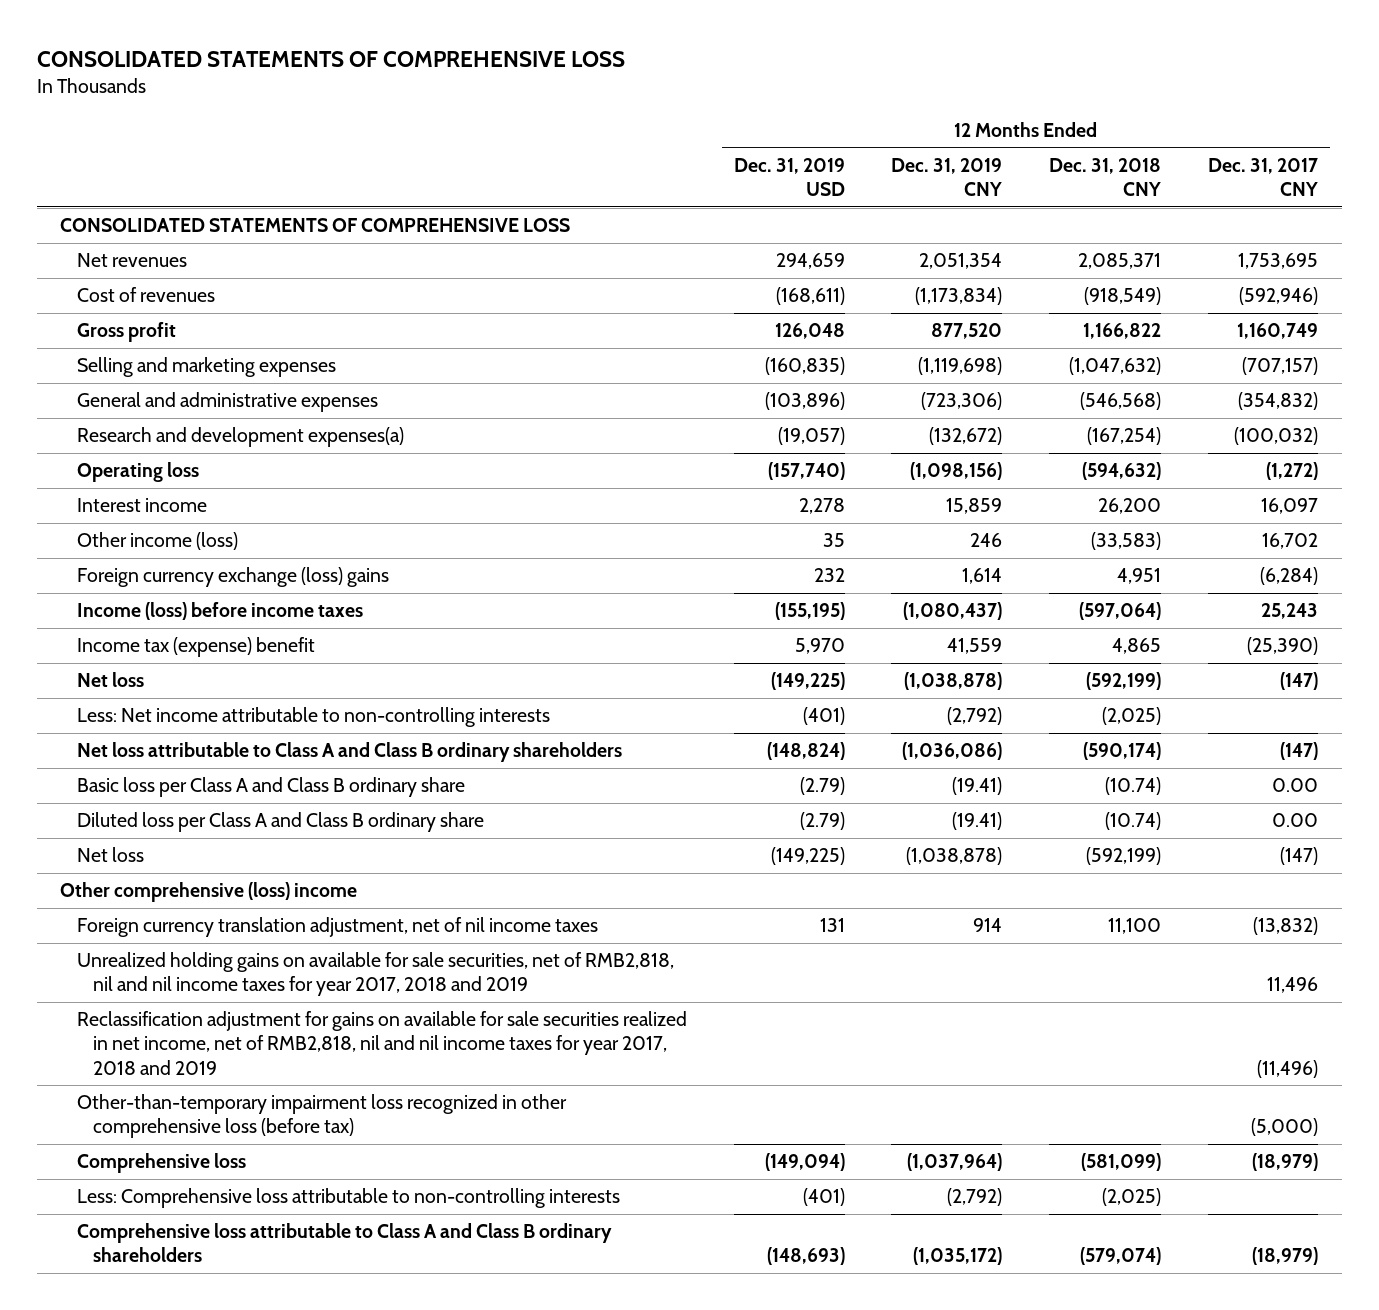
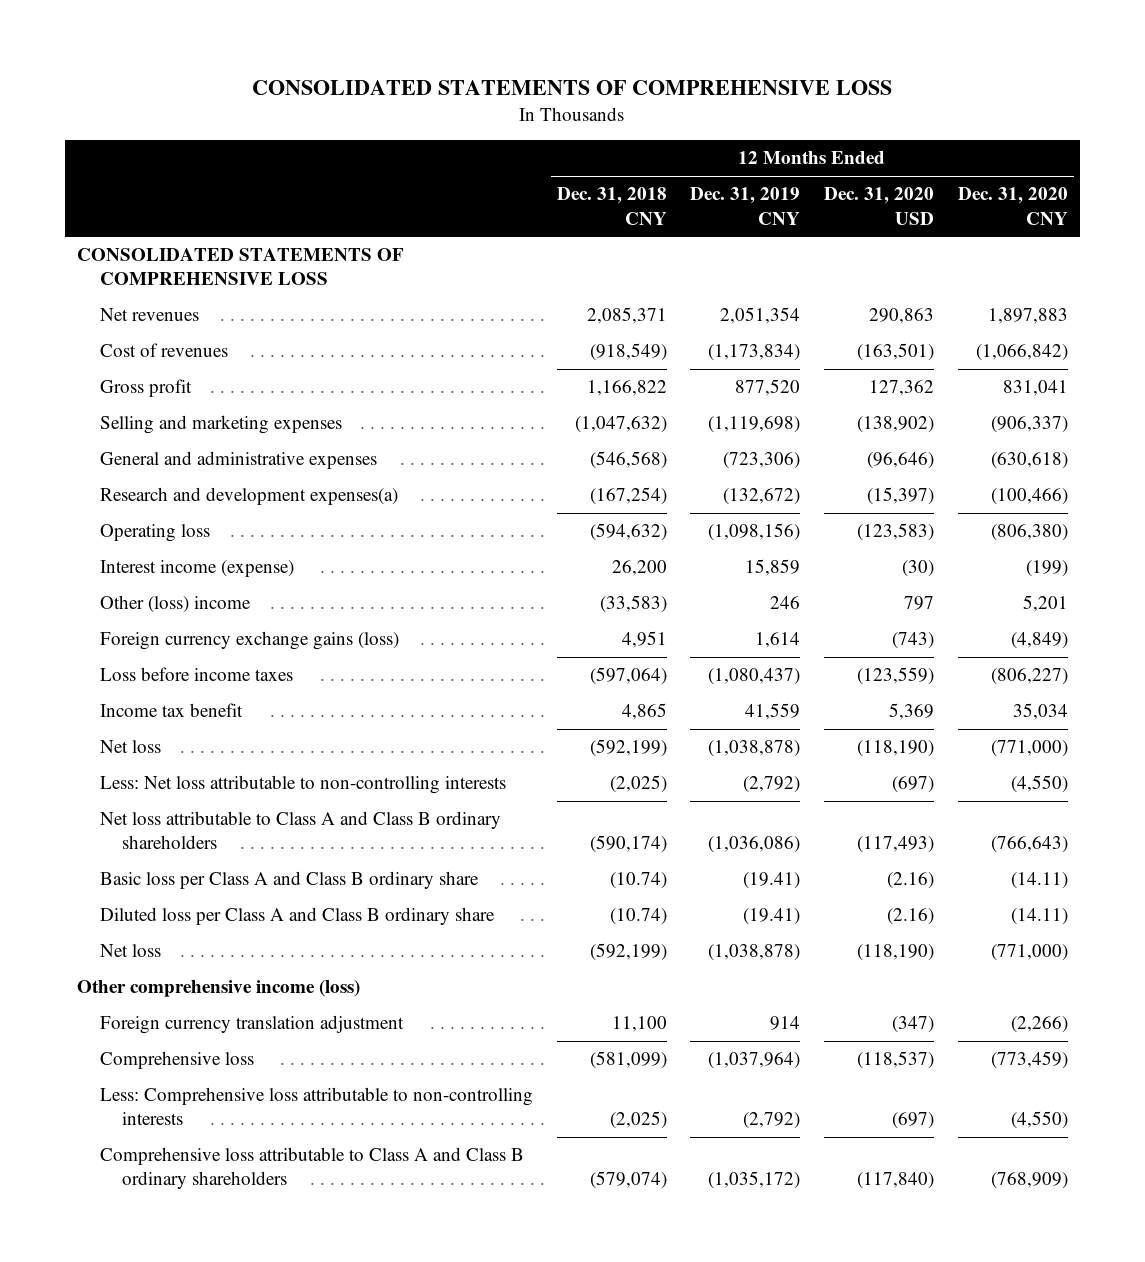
- | 12 Months Ended Dec. 31, 2019 USD | 12 Months Ended Dec. 31, 2019 CNY | 12 Months Ended Dec. 31, 2018 CNY | 12 Months Ended Dec. 31, 2017 CNY
+ | 12 Months Ended Dec. 31, 2018 CNY | 12 Months Ended Dec. 31, 2019 CNY | 12 Months Ended Dec. 31, 2020 USD | 12 Months Ended Dec. 31, 2020 CNY
- Interest income | 2,278 | 15,859 | 26,200 | 16,097
- Other income (loss) | 35 | 246 | (33,583) | 16,702
- Foreign currency exchange (loss) gains | 232 | 1,614 | 4,951 | (6,284)
- Income (loss) before income taxes | (155,195) | (1,080,437) | (597,064) | 25,243
- Income tax (expense) benefit | 5,970 | 41,559 | 4,865 | (25,390)
+ Interest income (expense) | 26,200 | 15,859 | (30) | (199)
+ Other (loss) income | (33,583) | 246 | 797 | 5,201
+ Foreign currency exchange gains (loss) | 4,951 | 1,614 | (743) | (4,849)
+ Loss before income taxes | (597,064) | (1,080,437) | (123,559) | (806,227)
+ Income tax benefit | 4,865 | 41,559 | 5,369 | 35,034
- Less: Net income attributable to non-controlling interests | (401) | (2,792) | (2,025) |
+ Less: Net loss attributable to non-controlling interests | (2,025) | (2,792) | (697) | (4,550)
- Other comprehensive (loss) income
- Foreign currency translation adjustment, net of nil income taxes | 131 | 914 | 11,100 | (13,832)
- Unrealized holding gains on available for sale securities, net of RMB2,818, nil and nil income taxes for year 2017, 2018 and 2019 | | | | 11,496
- Reclassification adjustment for gains on available for sale securities realized in net income, net of RMB2,818, nil and nil income taxes for year 2017, 2018 and 2019 | | | | (11,496)
- Other-than-temporary impairment loss recognized in other comprehensive loss (before tax) | | | | (5,000)
+ Other comprehensive income (loss)
+ Foreign currency translation adjustment | 11,100 | 914 | (347) | (2,266)

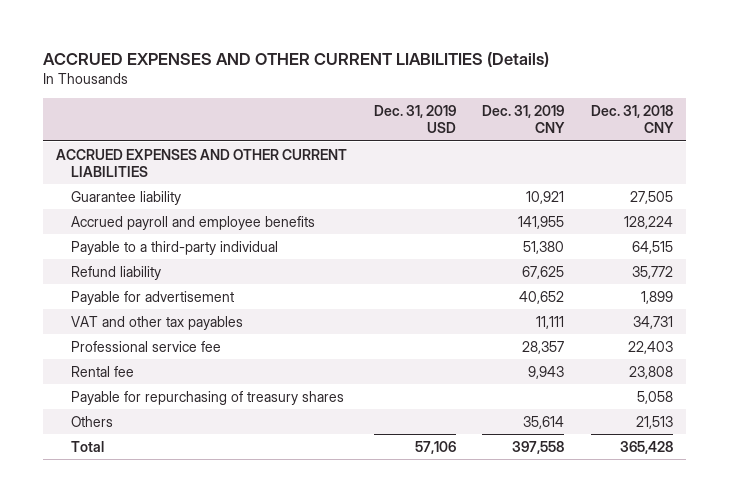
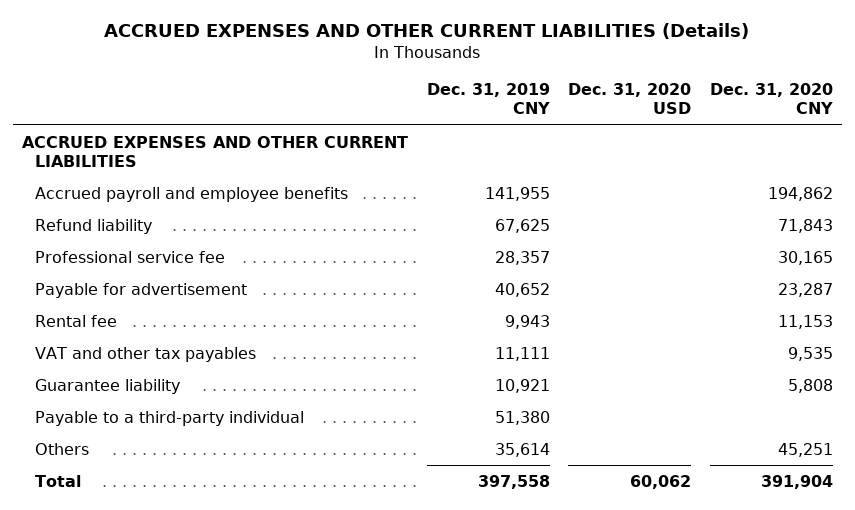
- | Dec. 31, 2019 USD | Dec. 31, 2019 CNY | Dec. 31, 2018 CNY
+ | Dec. 31, 2019 CNY | Dec. 31, 2020 USD | Dec. 31, 2020 CNY
moved down: Payable for advertisement | 40,652 | | 23,287
- Payable for repurchasing of treasury shares | | | 5,058
moved down: VAT and other tax payables | 11,111 | | 9,535
moved down: Guarantee liability | 10,921 | | 5,808
moved down: Payable to a third-party individual | 51,380 | |

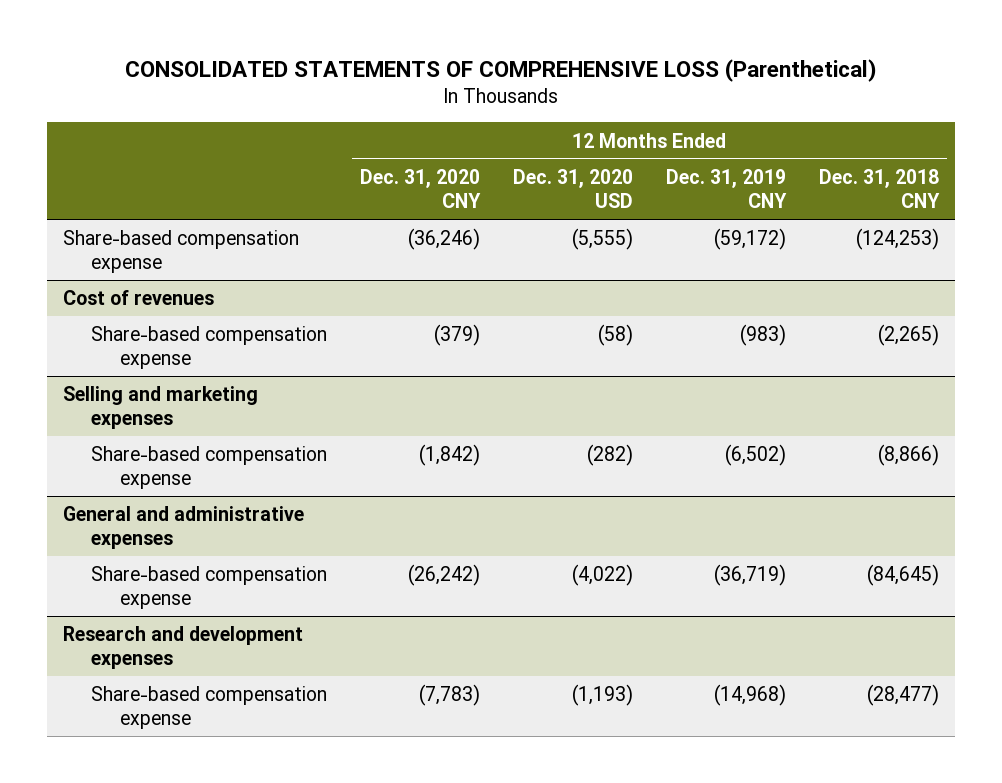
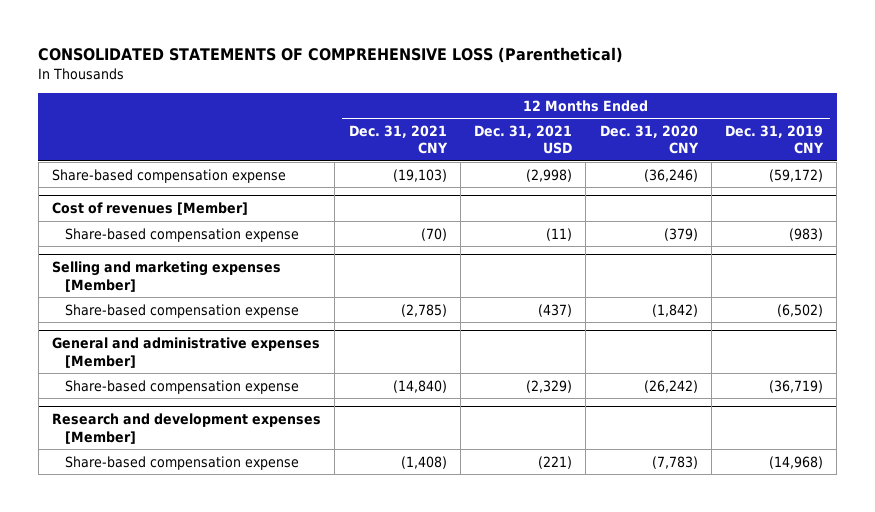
- | 12 Months Ended Dec. 31, 2020 CNY | 12 Months Ended Dec. 31, 2020 USD | 12 Months Ended Dec. 31, 2019 CNY | 12 Months Ended Dec. 31, 2018 CNY
+ | 12 Months Ended Dec. 31, 2021 CNY | 12 Months Ended Dec. 31, 2021 USD | 12 Months Ended Dec. 31, 2020 CNY | 12 Months Ended Dec. 31, 2019 CNY
- Cost of revenues
+ Cost of revenues [Member]
- Selling and marketing expenses
+ Selling and marketing expenses [Member]
- General and administrative expenses
+ General and administrative expenses [Member]
- Research and development expenses
+ Research and development expenses [Member]

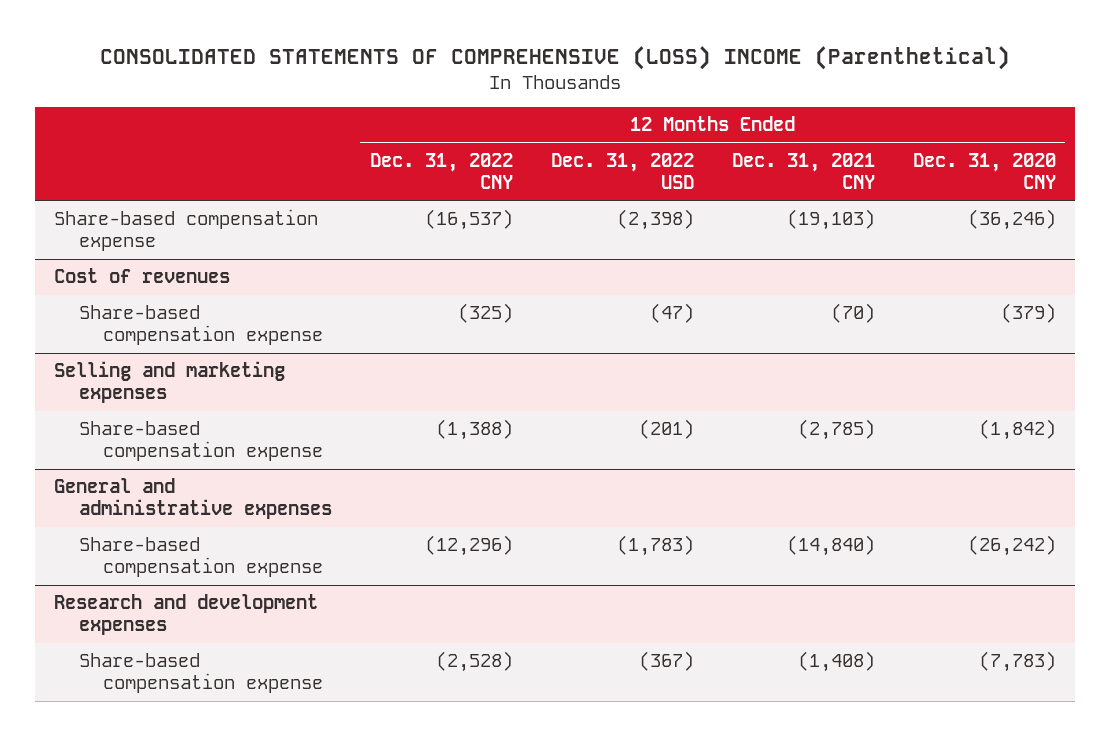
- CONSOLIDATED STATEMENTS OF COMPREHENSIVE LOSS (Parenthetical)
+ CONSOLIDATED STATEMENTS OF COMPREHENSIVE (LOSS) INCOME (Parenthetical)
- | 12 Months Ended Dec. 31, 2021 CNY | 12 Months Ended Dec. 31, 2021 USD | 12 Months Ended Dec. 31, 2020 CNY | 12 Months Ended Dec. 31, 2019 CNY
+ | 12 Months Ended Dec. 31, 2022 CNY | 12 Months Ended Dec. 31, 2022 USD | 12 Months Ended Dec. 31, 2021 CNY | 12 Months Ended Dec. 31, 2020 CNY
- Cost of revenues [Member]
+ Cost of revenues
- Selling and marketing expenses [Member]
+ Selling and marketing expenses
- General and administrative expenses [Member]
+ General and administrative expenses
- Research and development expenses [Member]
+ Research and development expenses

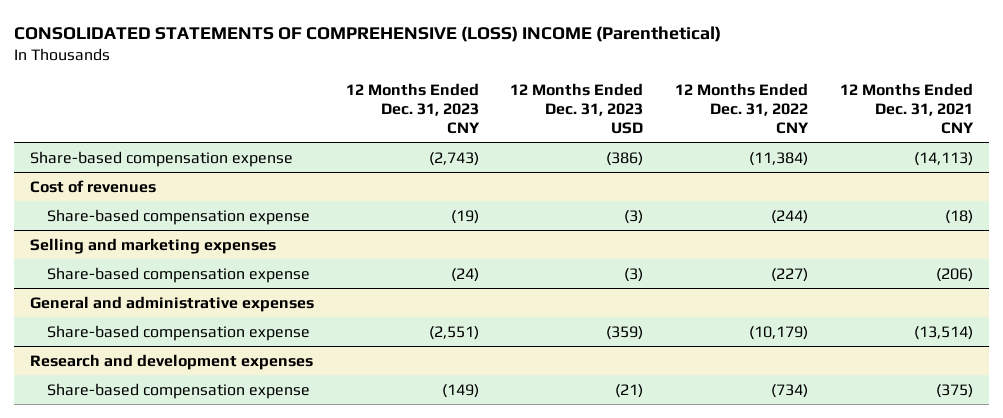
- | 12 Months Ended Dec. 31, 2022 CNY | 12 Months Ended Dec. 31, 2022 USD | 12 Months Ended Dec. 31, 2021 CNY | 12 Months Ended Dec. 31, 2020 CNY
+ | 12 Months Ended Dec. 31, 2023 CNY | 12 Months Ended Dec. 31, 2023 USD | 12 Months Ended Dec. 31, 2022 CNY | 12 Months Ended Dec. 31, 2021 CNY
- Share-based compensation expense | (16,537) | (2,398) | (19,103) | (36,246)
+ Share-based compensation expense | (2,743) | (386) | (11,384) | (14,113)
@ Cost of revenues
- Share-based compensation expense | (325) | (47) | (70) | (379)
+ Share-based compensation expense | (19) | (3) | (244) | (18)
@ Selling and marketing expenses
- Share-based compensation expense | (1,388) | (201) | (2,785) | (1,842)
+ Share-based compensation expense | (24) | (3) | (227) | (206)
@ General and administrative expenses
- Share-based compensation expense | (12,296) | (1,783) | (14,840) | (26,242)
+ Share-based compensation expense | (2,551) | (359) | (10,179) | (13,514)
@ Research and development expenses
- Share-based compensation expense | (2,528) | (367) | (1,408) | (7,783)
+ Share-based compensation expense | (149) | (21) | (734) | (375)

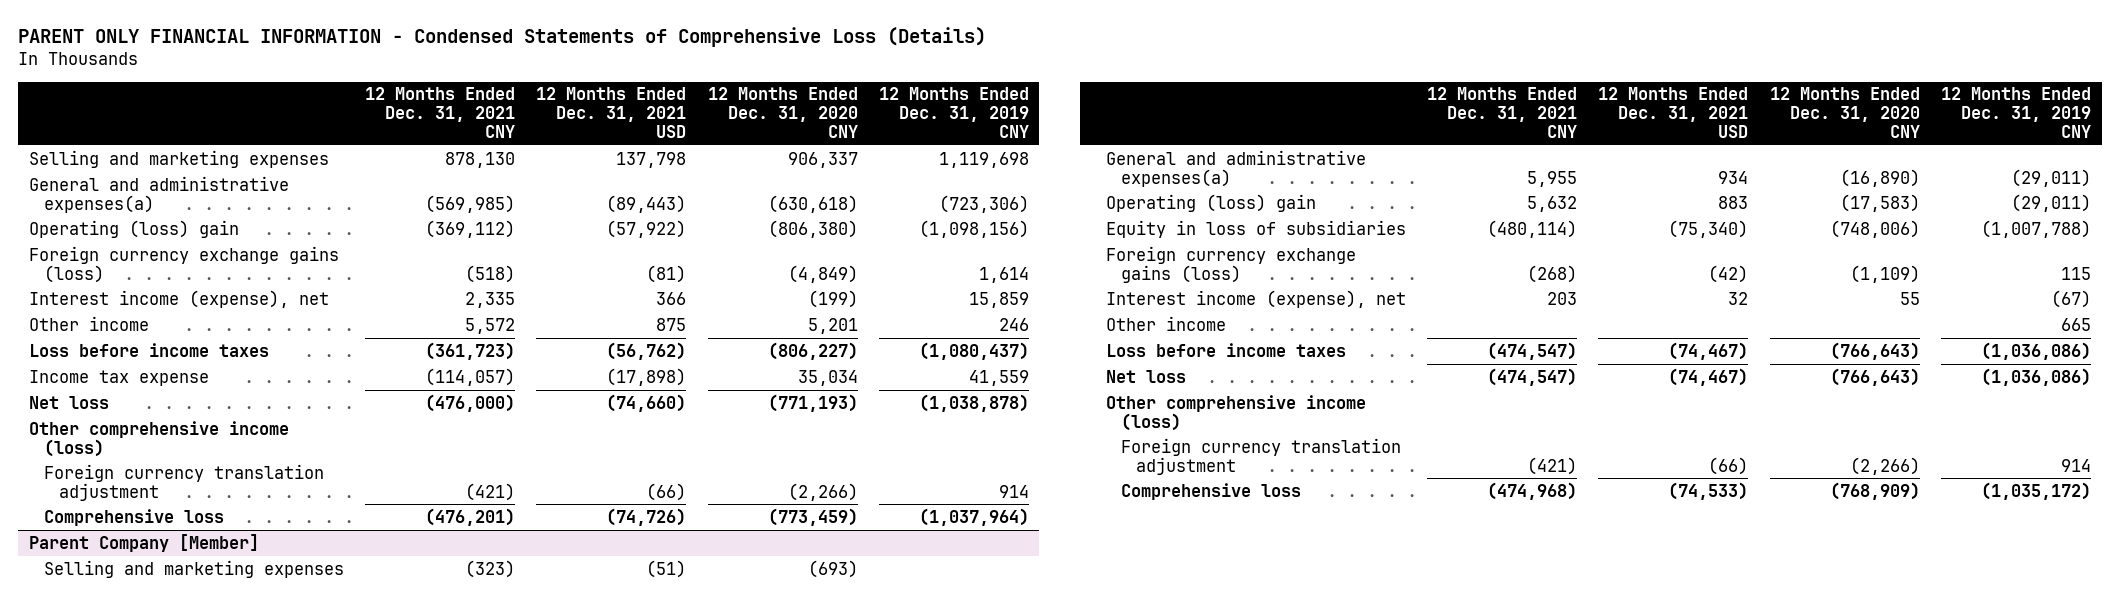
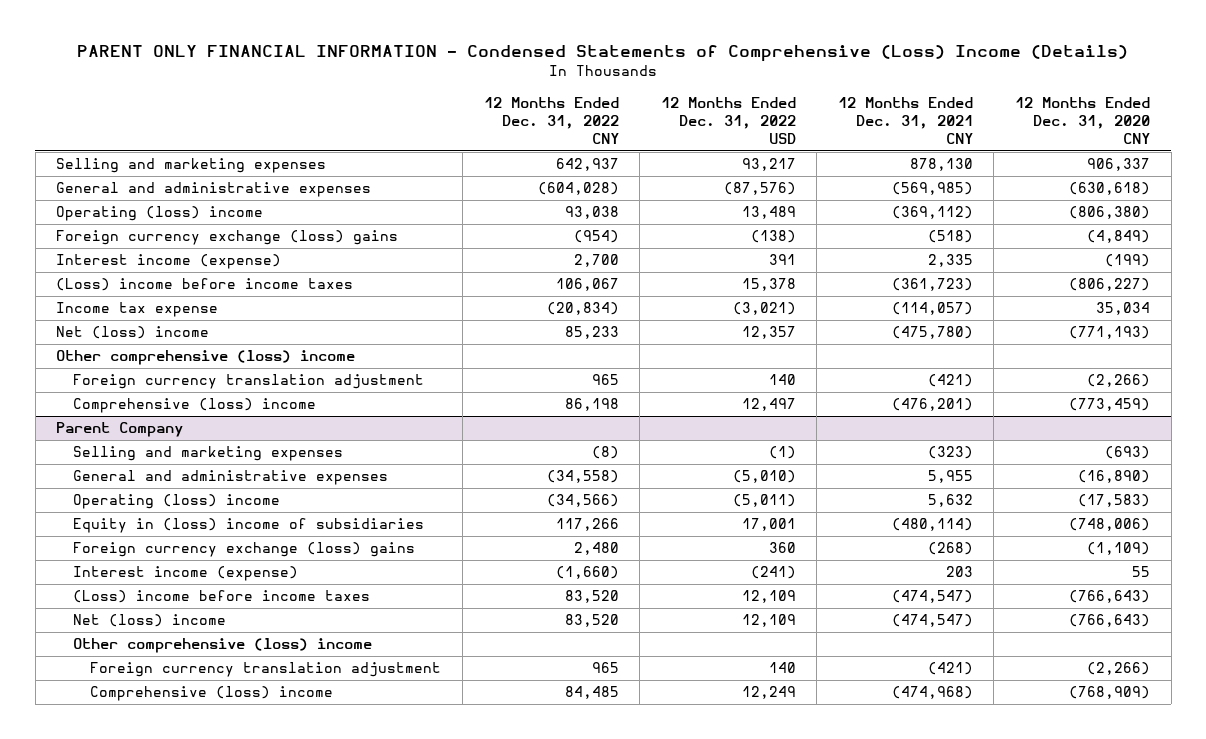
- PARENT ONLY FINANCIAL INFORMATION - Condensed Statements of Comprehensive Loss (Details)
+ PARENT ONLY FINANCIAL INFORMATION - Condensed Statements of Comprehensive (Loss) Income (Details)
- | 12 Months Ended Dec. 31, 2021 CNY | 12 Months Ended Dec. 31, 2021 USD | 12 Months Ended Dec. 31, 2020 CNY | 12 Months Ended Dec. 31, 2019 CNY
+ | 12 Months Ended Dec. 31, 2022 CNY | 12 Months Ended Dec. 31, 2022 USD | 12 Months Ended Dec. 31, 2021 CNY | 12 Months Ended Dec. 31, 2020 CNY
- General and administrative expenses(a) | (569,985) | (89,443) | (630,618) | (723,306)
- Operating (loss) gain | (369,112) | (57,922) | (806,380) | (1,098,156)
- Foreign currency exchange gains (loss) | (518) | (81) | (4,849) | 1,614
- Interest income (expense), net | 2,335 | 366 | (199) | 15,859
- Other income | 5,572 | 875 | 5,201 | 246
- Loss before income taxes | (361,723) | (56,762) | (806,227) | (1,080,437)
+ General and administrative expenses | (604,028) | (87,576) | (569,985) | (630,618)
+ Operating (loss) income | 93,038 | 13,489 | (369,112) | (806,380)
+ Foreign currency exchange (loss) gains | (954) | (138) | (518) | (4,849)
+ Interest income (expense) | 2,700 | 391 | 2,335 | (199)
+ (Loss) income before income taxes | 106,067 | 15,378 | (361,723) | (806,227)
- Net loss | (476,000) | (74,660) | (771,193) | (1,038,878)
- Other comprehensive income (loss)
+ Net (loss) income | 85,233 | 12,357 | (475,780) | (771,193)
+ Other comprehensive (loss) income
- Comprehensive loss | (476,201) | (74,726) | (773,459) | (1,037,964)
- Parent Company [Member]
+ Comprehensive (loss) income | 86,198 | 12,497 | (476,201) | (773,459)
+ Parent Company
- General and administrative expenses(a) | 5,955 | 934 | (16,890) | (29,011)
- Operating (loss) gain | 5,632 | 883 | (17,583) | (29,011)
- Equity in loss of subsidiaries | (480,114) | (75,340) | (748,006) | (1,007,788)
- Foreign currency exchange gains (loss) | (268) | (42) | (1,109) | 115
- Interest income (expense), net | 203 | 32 | 55 | (67)
- Other income | | | | 665
- Loss before income taxes | (474,547) | (74,467) | (766,643) | (1,036,086)
- Net loss | (474,547) | (74,467) | (766,643) | (1,036,086)
- Other comprehensive income (loss)
+ General and administrative expenses | (34,558) | (5,010) | 5,955 | (16,890)
+ Operating (loss) income | (34,566) | (5,011) | 5,632 | (17,583)
+ Equity in (loss) income of subsidiaries | 117,266 | 17,001 | (480,114) | (748,006)
+ Foreign currency exchange (loss) gains | 2,480 | 360 | (268) | (1,109)
+ Interest income (expense) | (1,660) | (241) | 203 | 55
+ (Loss) income before income taxes | 83,520 | 12,109 | (474,547) | (766,643)
+ Net (loss) income | 83,520 | 12,109 | (474,547) | (766,643)
+ Other comprehensive (loss) income
- Comprehensive loss | (474,968) | (74,533) | (768,909) | (1,035,172)
+ Comprehensive (loss) income | 84,485 | 12,249 | (474,968) | (768,909)

